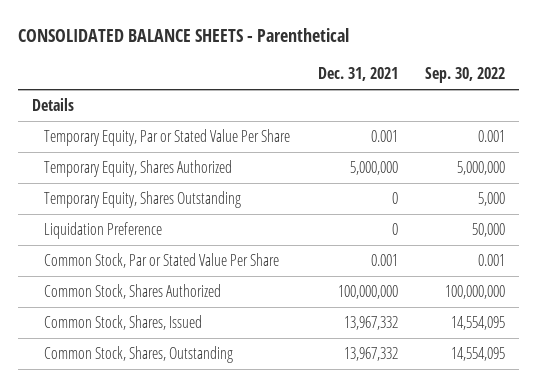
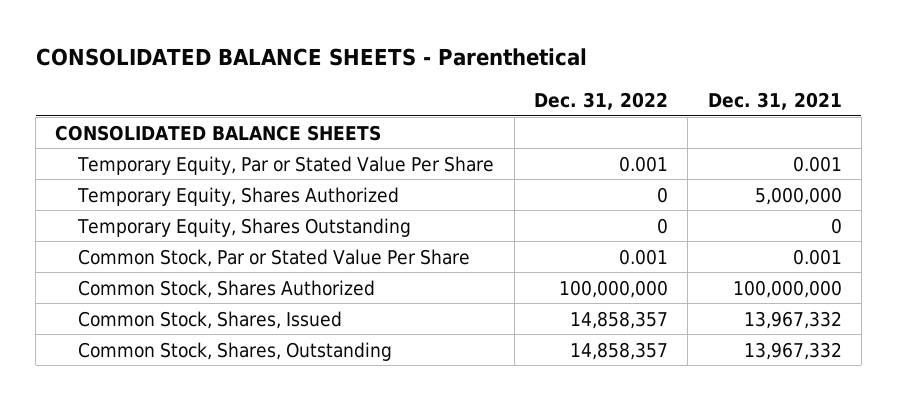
- | Dec. 31, 2021 | Sep. 30, 2022
+ | Dec. 31, 2022 | Dec. 31, 2021
- Details
+ CONSOLIDATED BALANCE SHEETS
- Liquidation Preference | 0 | 50,000

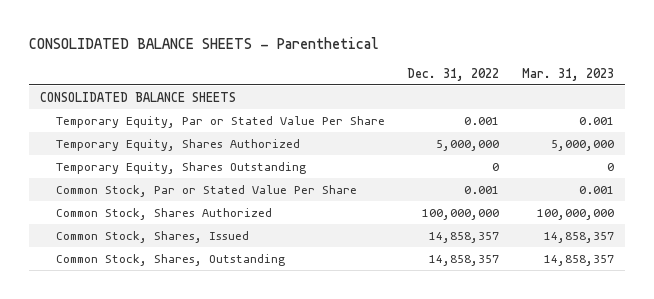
- | Dec. 31, 2022 | Dec. 31, 2021
+ | Dec. 31, 2022 | Mar. 31, 2023
- Temporary Equity, Shares Authorized | 0 | 5,000,000
+ Temporary Equity, Shares Authorized | 5,000,000 | 5,000,000

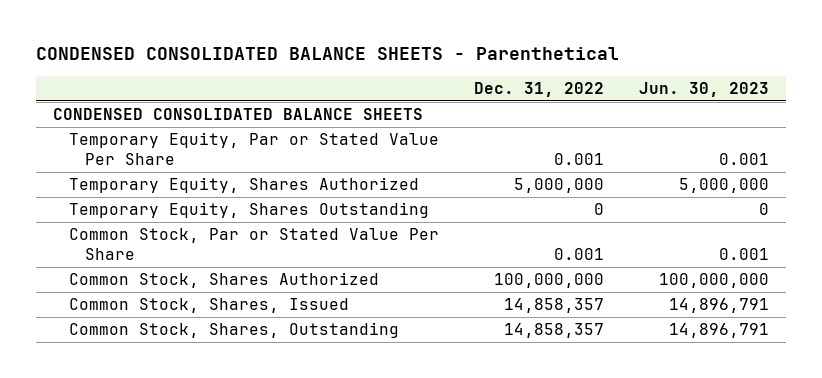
- CONSOLIDATED BALANCE SHEETS - Parenthetical
+ CONDENSED CONSOLIDATED BALANCE SHEETS - Parenthetical
- | Dec. 31, 2022 | Mar. 31, 2023
+ | Dec. 31, 2022 | Jun. 30, 2023
- CONSOLIDATED BALANCE SHEETS
+ CONDENSED CONSOLIDATED BALANCE SHEETS

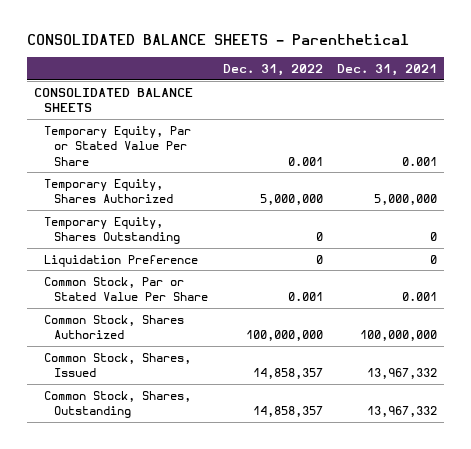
- CONDENSED CONSOLIDATED BALANCE SHEETS - Parenthetical
+ CONSOLIDATED BALANCE SHEETS - Parenthetical
- | Dec. 31, 2022 | Jun. 30, 2023
+ | Dec. 31, 2022 | Dec. 31, 2021
- CONDENSED CONSOLIDATED BALANCE SHEETS
+ CONSOLIDATED BALANCE SHEETS
+ Liquidation Preference | 0 | 0

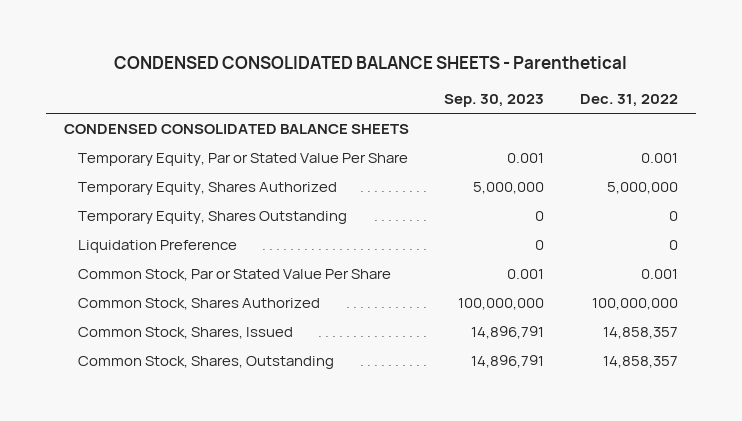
- CONSOLIDATED BALANCE SHEETS - Parenthetical
+ CONDENSED CONSOLIDATED BALANCE SHEETS - Parenthetical
- | Dec. 31, 2022 | Dec. 31, 2021
+ | Sep. 30, 2023 | Dec. 31, 2022
- CONSOLIDATED BALANCE SHEETS
+ CONDENSED CONSOLIDATED BALANCE SHEETS

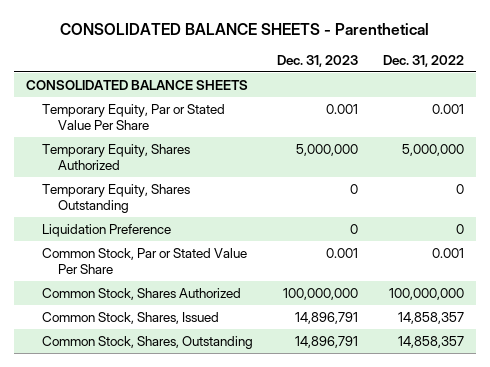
- CONDENSED CONSOLIDATED BALANCE SHEETS - Parenthetical
+ CONSOLIDATED BALANCE SHEETS - Parenthetical
- | Sep. 30, 2023 | Dec. 31, 2022
+ | Dec. 31, 2023 | Dec. 31, 2022
- CONDENSED CONSOLIDATED BALANCE SHEETS
+ CONSOLIDATED BALANCE SHEETS

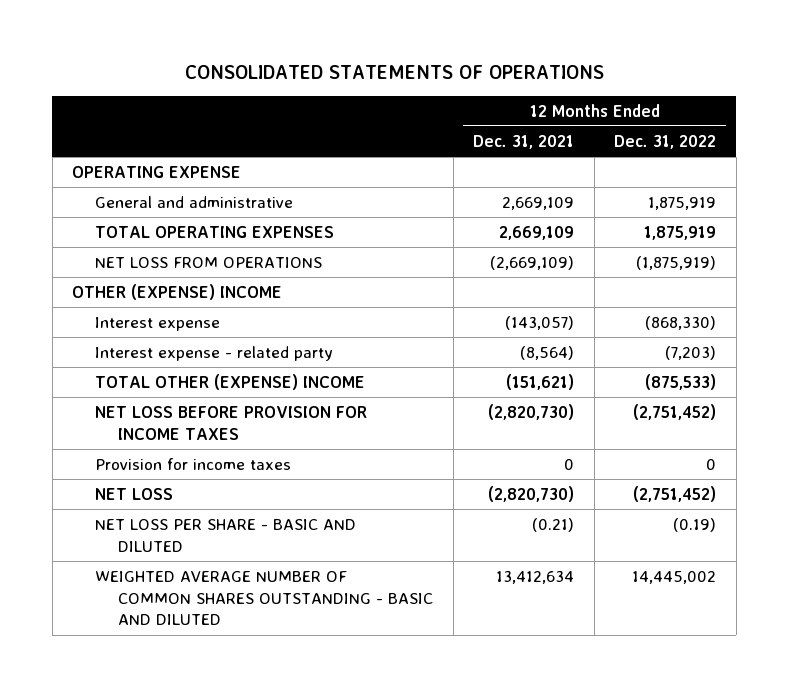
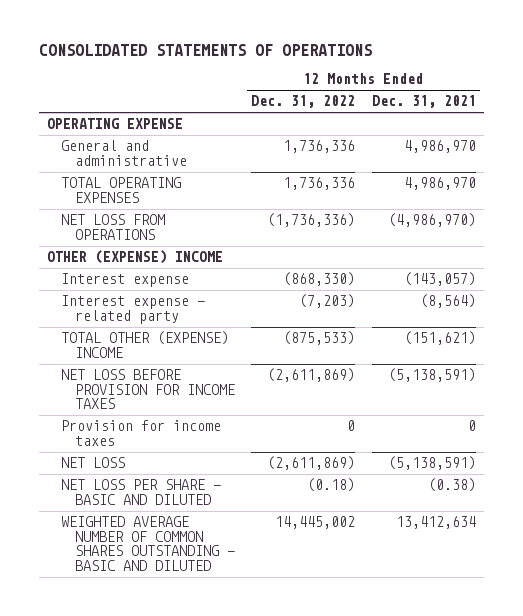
- | 12 Months Ended Dec. 31, 2021 | 12 Months Ended Dec. 31, 2022
+ | 12 Months Ended Dec. 31, 2022 | 12 Months Ended Dec. 31, 2021
- General and administrative | 2,669,109 | 1,875,919
- TOTAL OPERATING EXPENSES | 2,669,109 | 1,875,919
- NET LOSS FROM OPERATIONS | (2,669,109) | (1,875,919)
+ General and administrative | 1,736,336 | 4,986,970
+ TOTAL OPERATING EXPENSES | 1,736,336 | 4,986,970
+ NET LOSS FROM OPERATIONS | (1,736,336) | (4,986,970)
- NET LOSS BEFORE PROVISION FOR INCOME TAXES | (2,820,730) | (2,751,452)
+ NET LOSS BEFORE PROVISION FOR INCOME TAXES | (2,611,869) | (5,138,591)
- NET LOSS | (2,820,730) | (2,751,452)
- NET LOSS PER SHARE - BASIC AND DILUTED | (0.21) | (0.19)
+ NET LOSS | (2,611,869) | (5,138,591)
+ NET LOSS PER SHARE - BASIC AND DILUTED | (0.18) | (0.38)

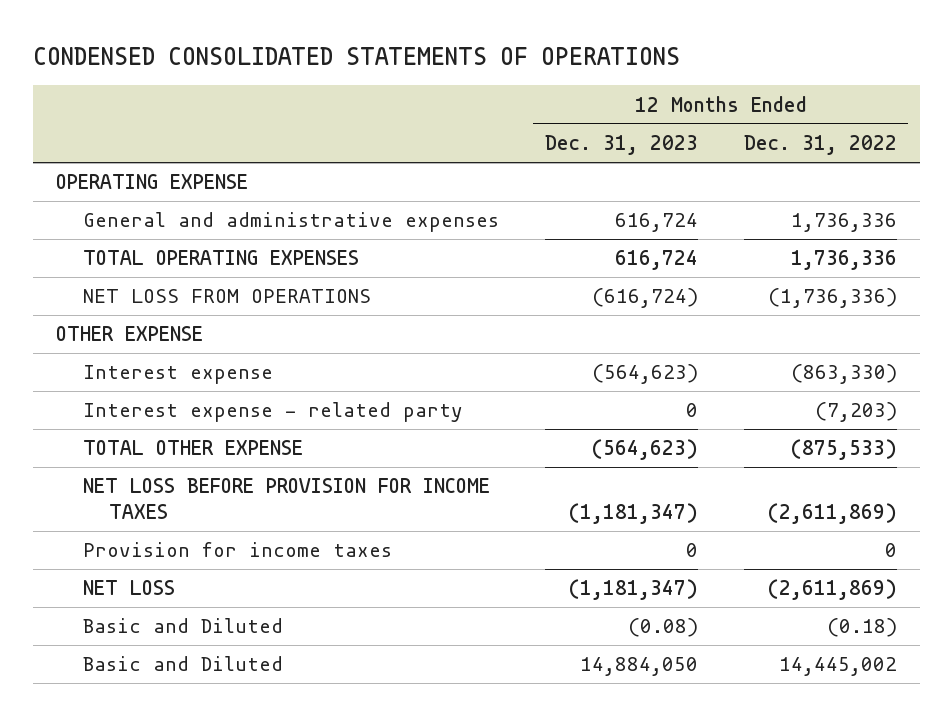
- CONSOLIDATED STATEMENTS OF OPERATIONS
+ CONDENSED CONSOLIDATED STATEMENTS OF OPERATIONS
- | 12 Months Ended Dec. 31, 2022 | 12 Months Ended Dec. 31, 2021
+ | 12 Months Ended Dec. 31, 2023 | 12 Months Ended Dec. 31, 2022
- General and administrative | 1,736,336 | 4,986,970
+ General and administrative expenses | 616,724 | 1,736,336
- OTHER (EXPENSE) INCOME
- Interest expense | (868,330) | (143,057)
+ OTHER EXPENSE
+ Interest expense | (564,623) | (863,330)
- TOTAL OTHER (EXPENSE) INCOME | (875,533) | (151,621)
+ TOTAL OTHER EXPENSE | (564,623) | (875,533)
- NET LOSS PER SHARE - BASIC AND DILUTED | (0.18) | (0.38)
- WEIGHTED AVERAGE NUMBER OF COMMON SHARES OUTSTANDING - BASIC AND DILUTED | 14,445,002 | 13,412,634
+ Basic and Diluted | (0.08) | (0.18)
+ Basic and Diluted | 14,884,050 | 14,445,002

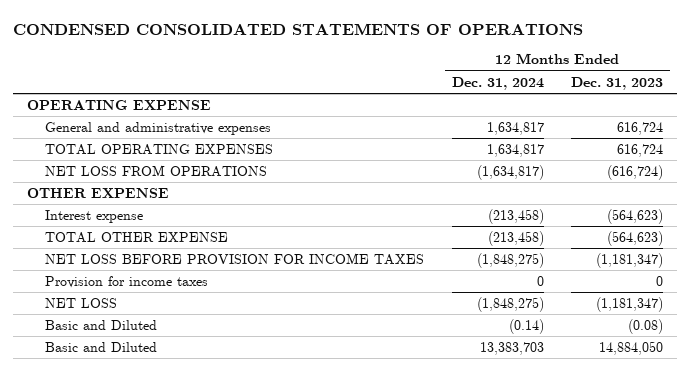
- | 12 Months Ended Dec. 31, 2023 | 12 Months Ended Dec. 31, 2022
+ | 12 Months Ended Dec. 31, 2024 | 12 Months Ended Dec. 31, 2023
- Interest expense - related party | 0 | (7,203)

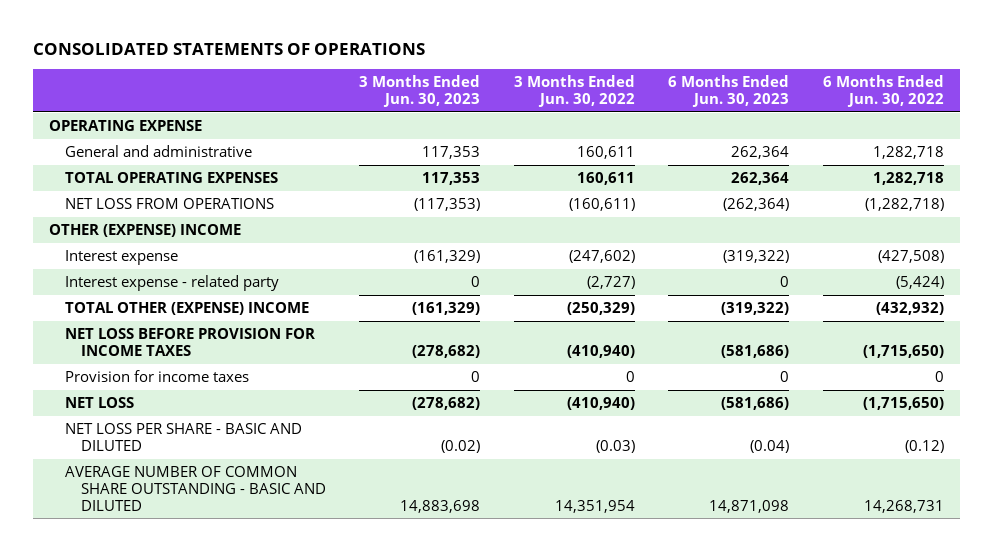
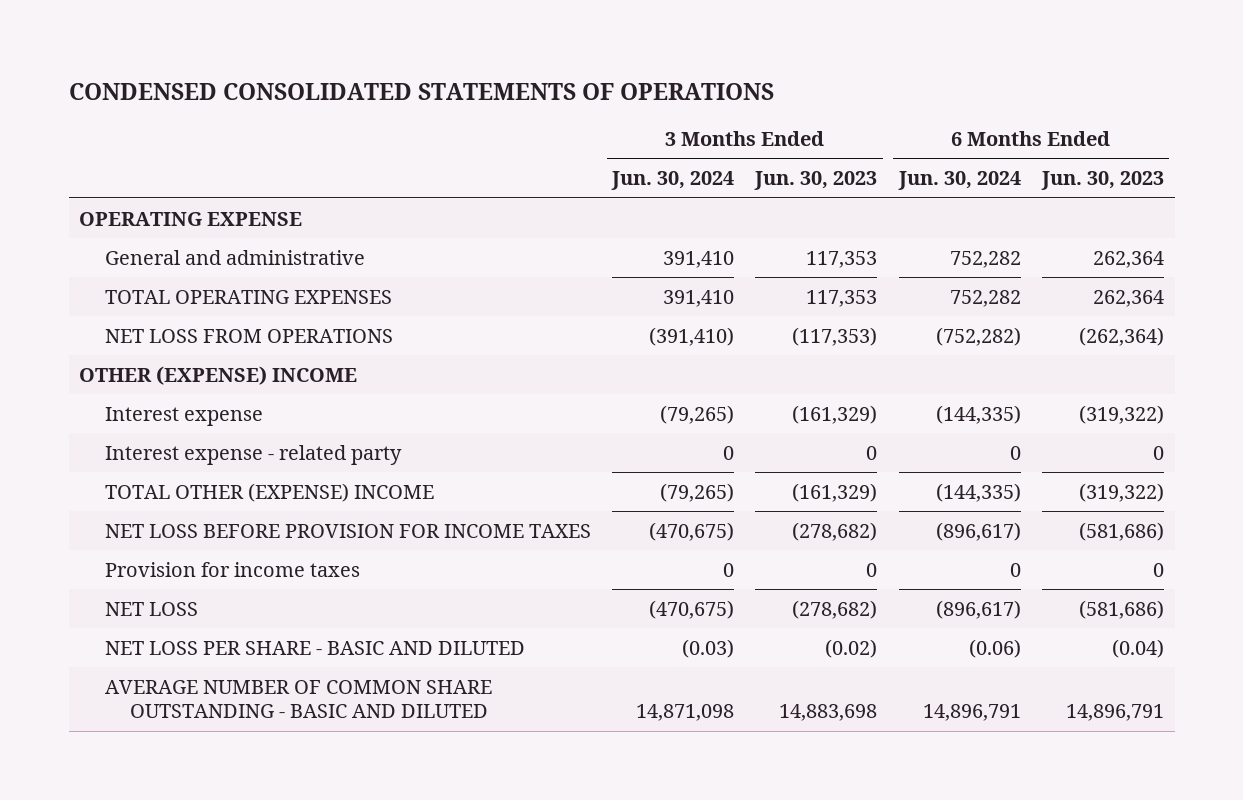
- CONSOLIDATED STATEMENTS OF OPERATIONS
+ CONDENSED CONSOLIDATED STATEMENTS OF OPERATIONS
- | 3 Months Ended Jun. 30, 2023 | 3 Months Ended Jun. 30, 2022 | 6 Months Ended Jun. 30, 2023 | 6 Months Ended Jun. 30, 2022
+ | 3 Months Ended Jun. 30, 2024 | 3 Months Ended Jun. 30, 2023 | 6 Months Ended Jun. 30, 2024 | 6 Months Ended Jun. 30, 2023
- AVERAGE NUMBER OF COMMON SHARE OUTSTANDING - BASIC AND DILUTED | 14,883,698 | 14,351,954 | 14,871,098 | 14,268,731
+ AVERAGE NUMBER OF COMMON SHARE OUTSTANDING - BASIC AND DILUTED | 14,871,098 | 14,883,698 | 14,896,791 | 14,896,791

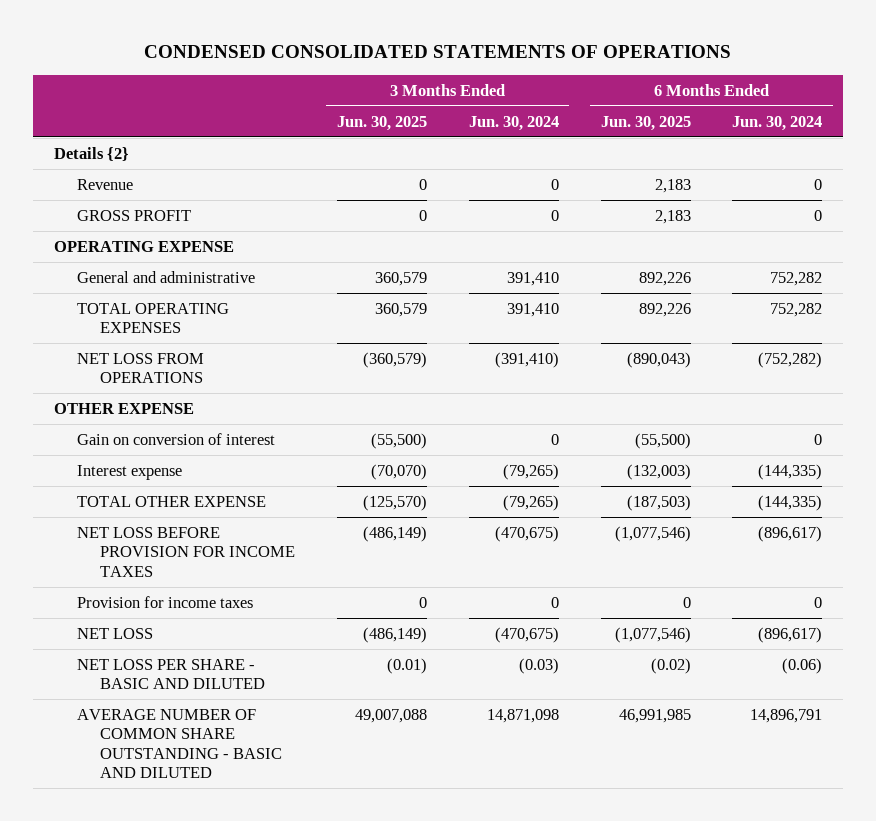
- | 3 Months Ended Jun. 30, 2024 | 3 Months Ended Jun. 30, 2023 | 6 Months Ended Jun. 30, 2024 | 6 Months Ended Jun. 30, 2023
+ | 3 Months Ended Jun. 30, 2025 | 3 Months Ended Jun. 30, 2024 | 6 Months Ended Jun. 30, 2025 | 6 Months Ended Jun. 30, 2024
+ Details {2}
+ Revenue | 0 | 0 | 2,183 | 0
+ GROSS PROFIT | 0 | 0 | 2,183 | 0
- OTHER (EXPENSE) INCOME
+ OTHER EXPENSE
+ Gain on conversion of interest | (55,500) | 0 | (55,500) | 0
- Interest expense - related party | 0 | 0 | 0 | 0
- TOTAL OTHER (EXPENSE) INCOME | (79,265) | (161,329) | (144,335) | (319,322)
+ TOTAL OTHER EXPENSE | (125,570) | (79,265) | (187,503) | (144,335)

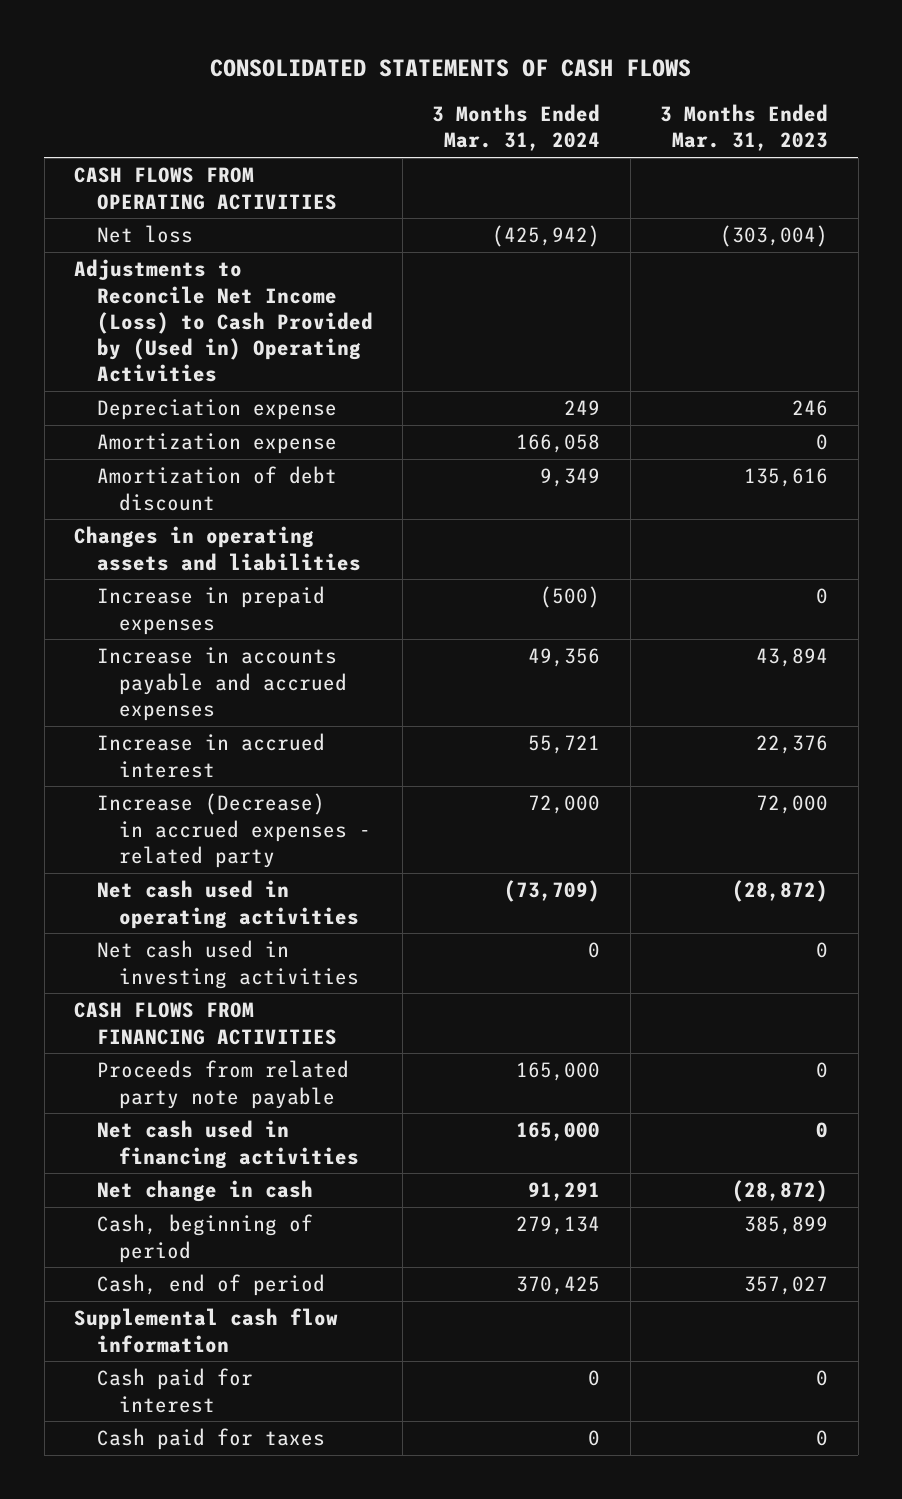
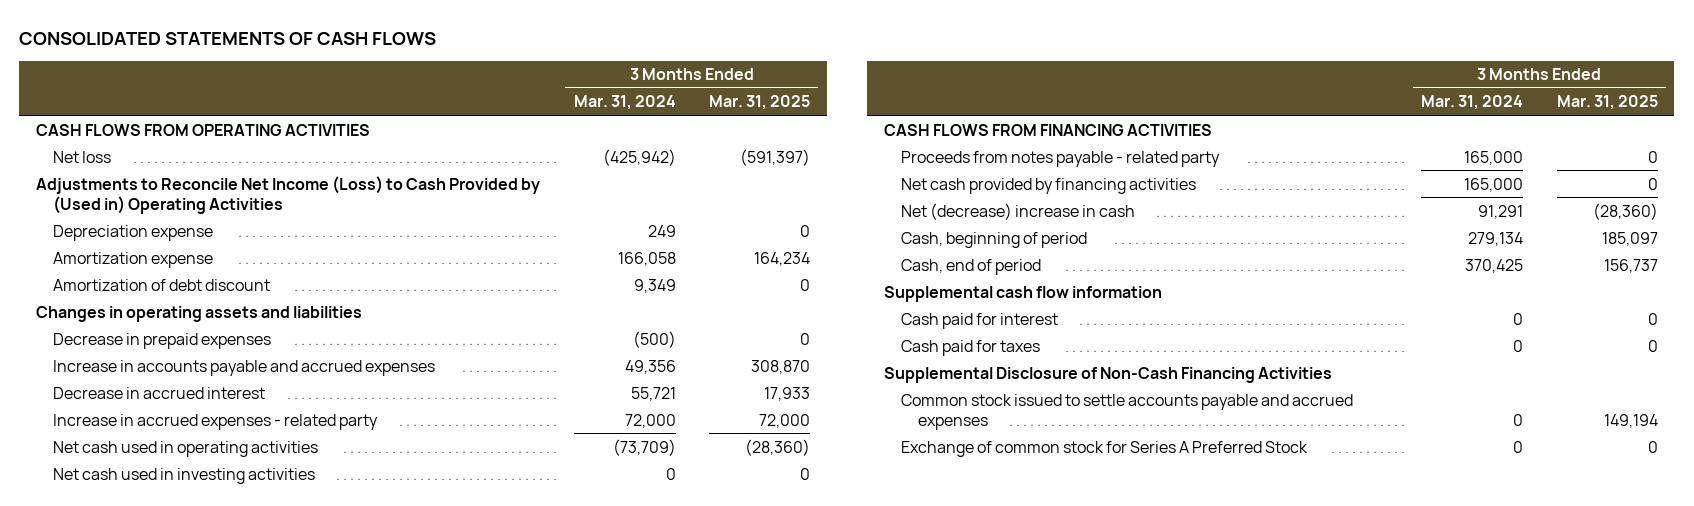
- | 3 Months Ended Mar. 31, 2024 | 3 Months Ended Mar. 31, 2023
+ | 3 Months Ended Mar. 31, 2024 | 3 Months Ended Mar. 31, 2025
- Increase in prepaid expenses | (500) | 0
+ Decrease in prepaid expenses | (500) | 0
- Increase in accrued interest | 55,721 | 22,376
- Increase (Decrease) in accrued expenses - related party | 72,000 | 72,000
+ Decrease in accrued interest | 55,721 | 17,933
+ Increase in accrued expenses - related party | 72,000 | 72,000
- Proceeds from related party note payable | 165,000 | 0
- Net cash used in financing activities | 165,000 | 0
- Net change in cash | 91,291 | (28,872)
+ Proceeds from notes payable - related party | 165,000 | 0
+ Net cash provided by financing activities | 165,000 | 0
+ Net (decrease) increase in cash | 91,291 | (28,360)
+ Supplemental Disclosure of Non-Cash Financing Activities
+ Common stock issued to settle accounts payable and accrued expenses | 0 | 149,194
+ Exchange of common stock for Series A Preferred Stock | 0 | 0

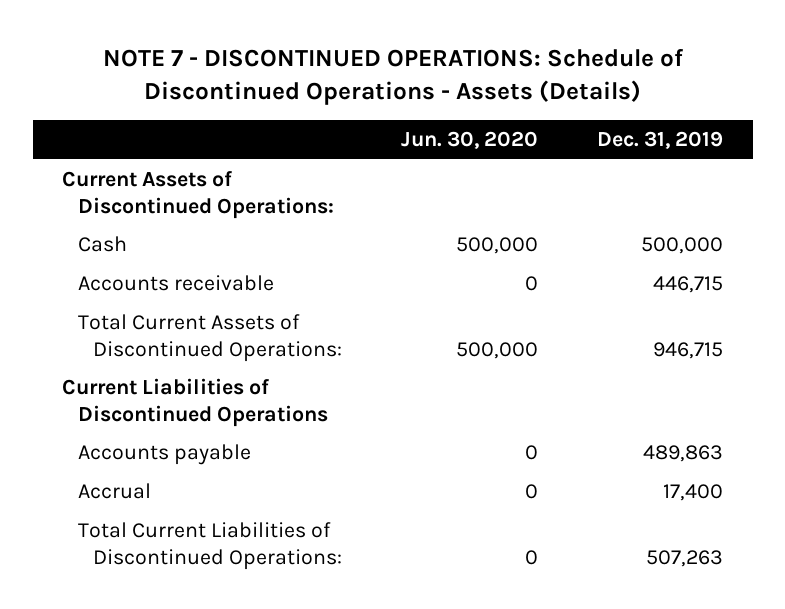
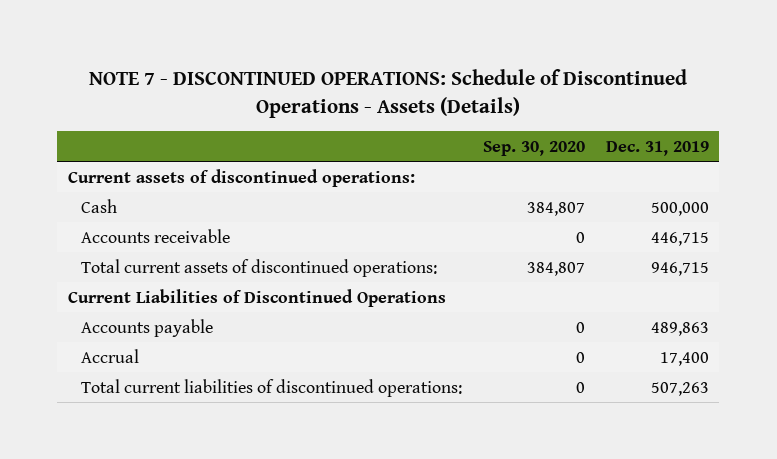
- | Jun. 30, 2020 | Dec. 31, 2019
+ | Sep. 30, 2020 | Dec. 31, 2019
- Current Assets of Discontinued Operations:
+ Current assets of discontinued operations:
- Total Current Assets of Discontinued Operations: | 500,000 | 946,715
+ Total current assets of discontinued operations: | 384,807 | 946,715
- Total Current Liabilities of Discontinued Operations: | 0 | 507,263
+ Total current liabilities of discontinued operations: | 0 | 507,263

